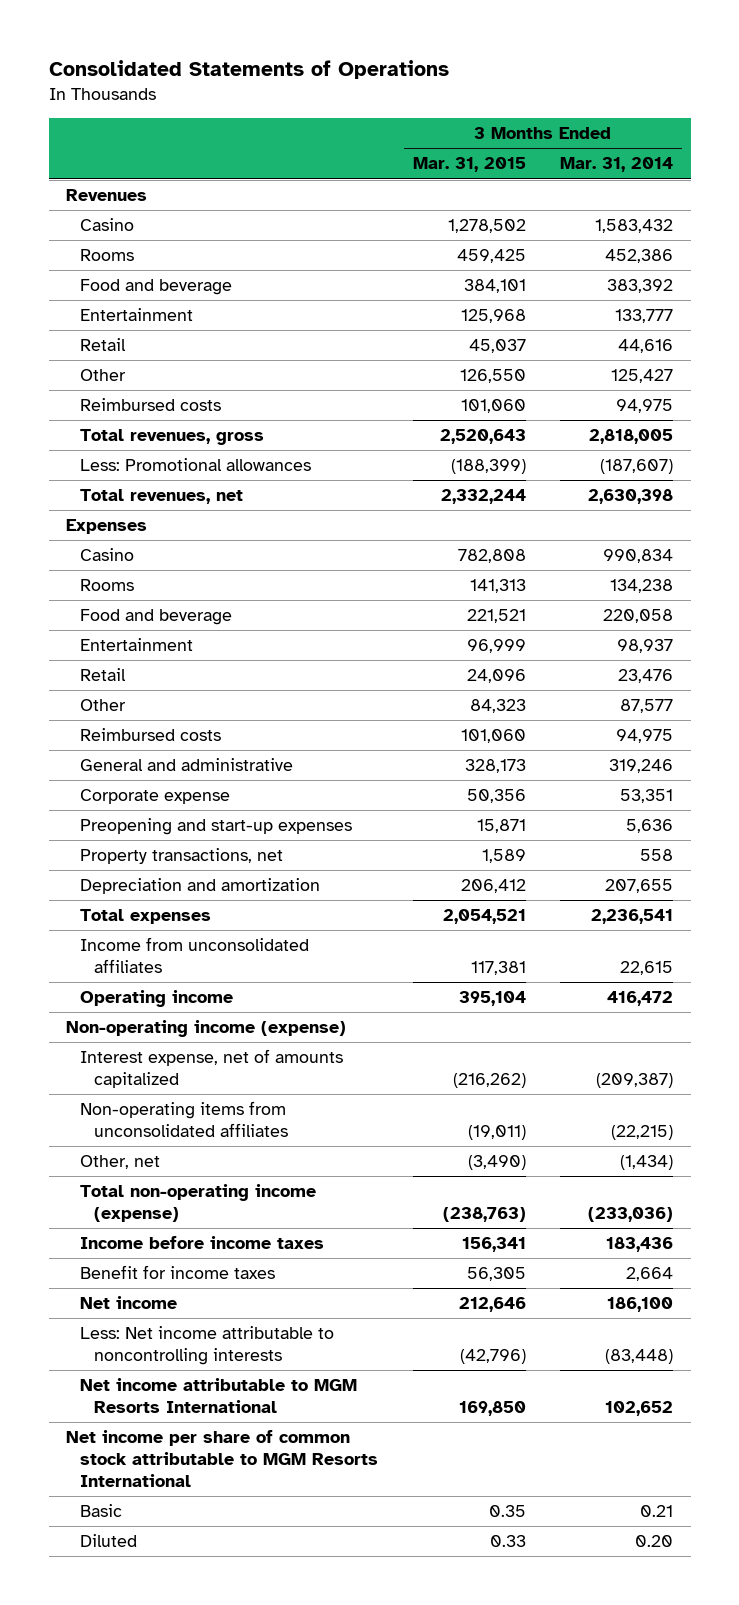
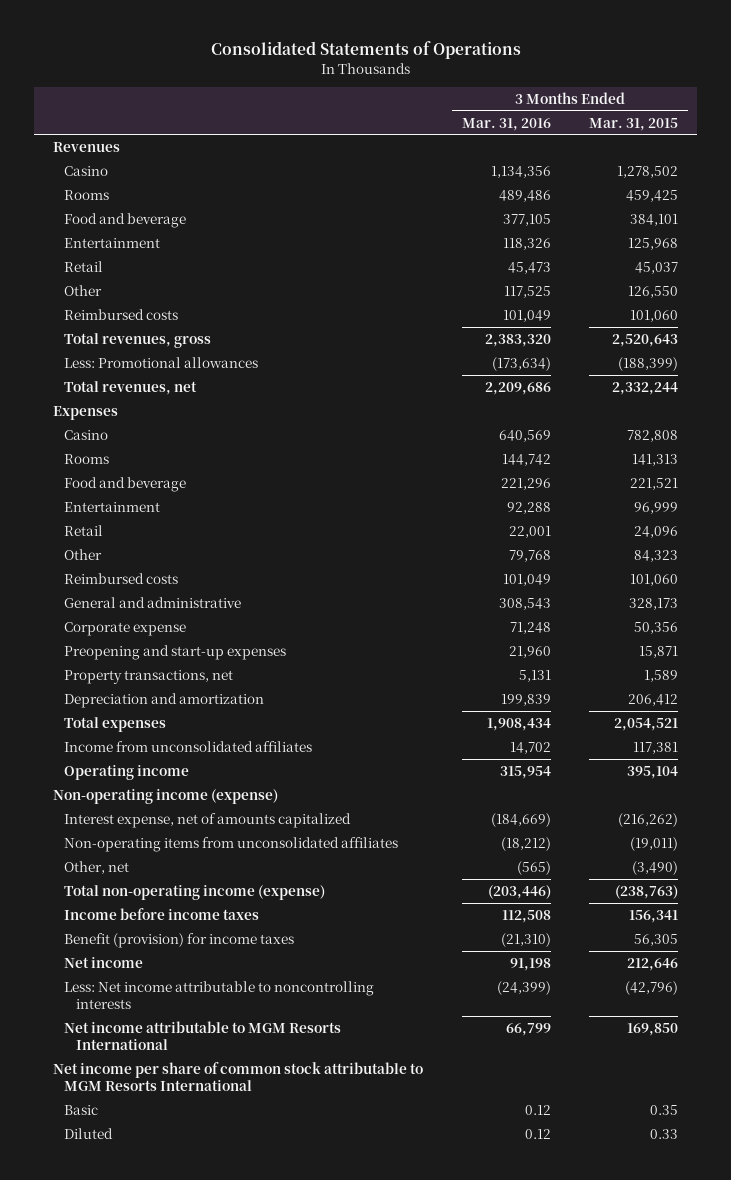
- | 3 Months Ended Mar. 31, 2015 | 3 Months Ended Mar. 31, 2014
+ | 3 Months Ended Mar. 31, 2016 | 3 Months Ended Mar. 31, 2015
- Benefit for income taxes | 56,305 | 2,664
+ Benefit (provision) for income taxes | (21,310) | 56,305

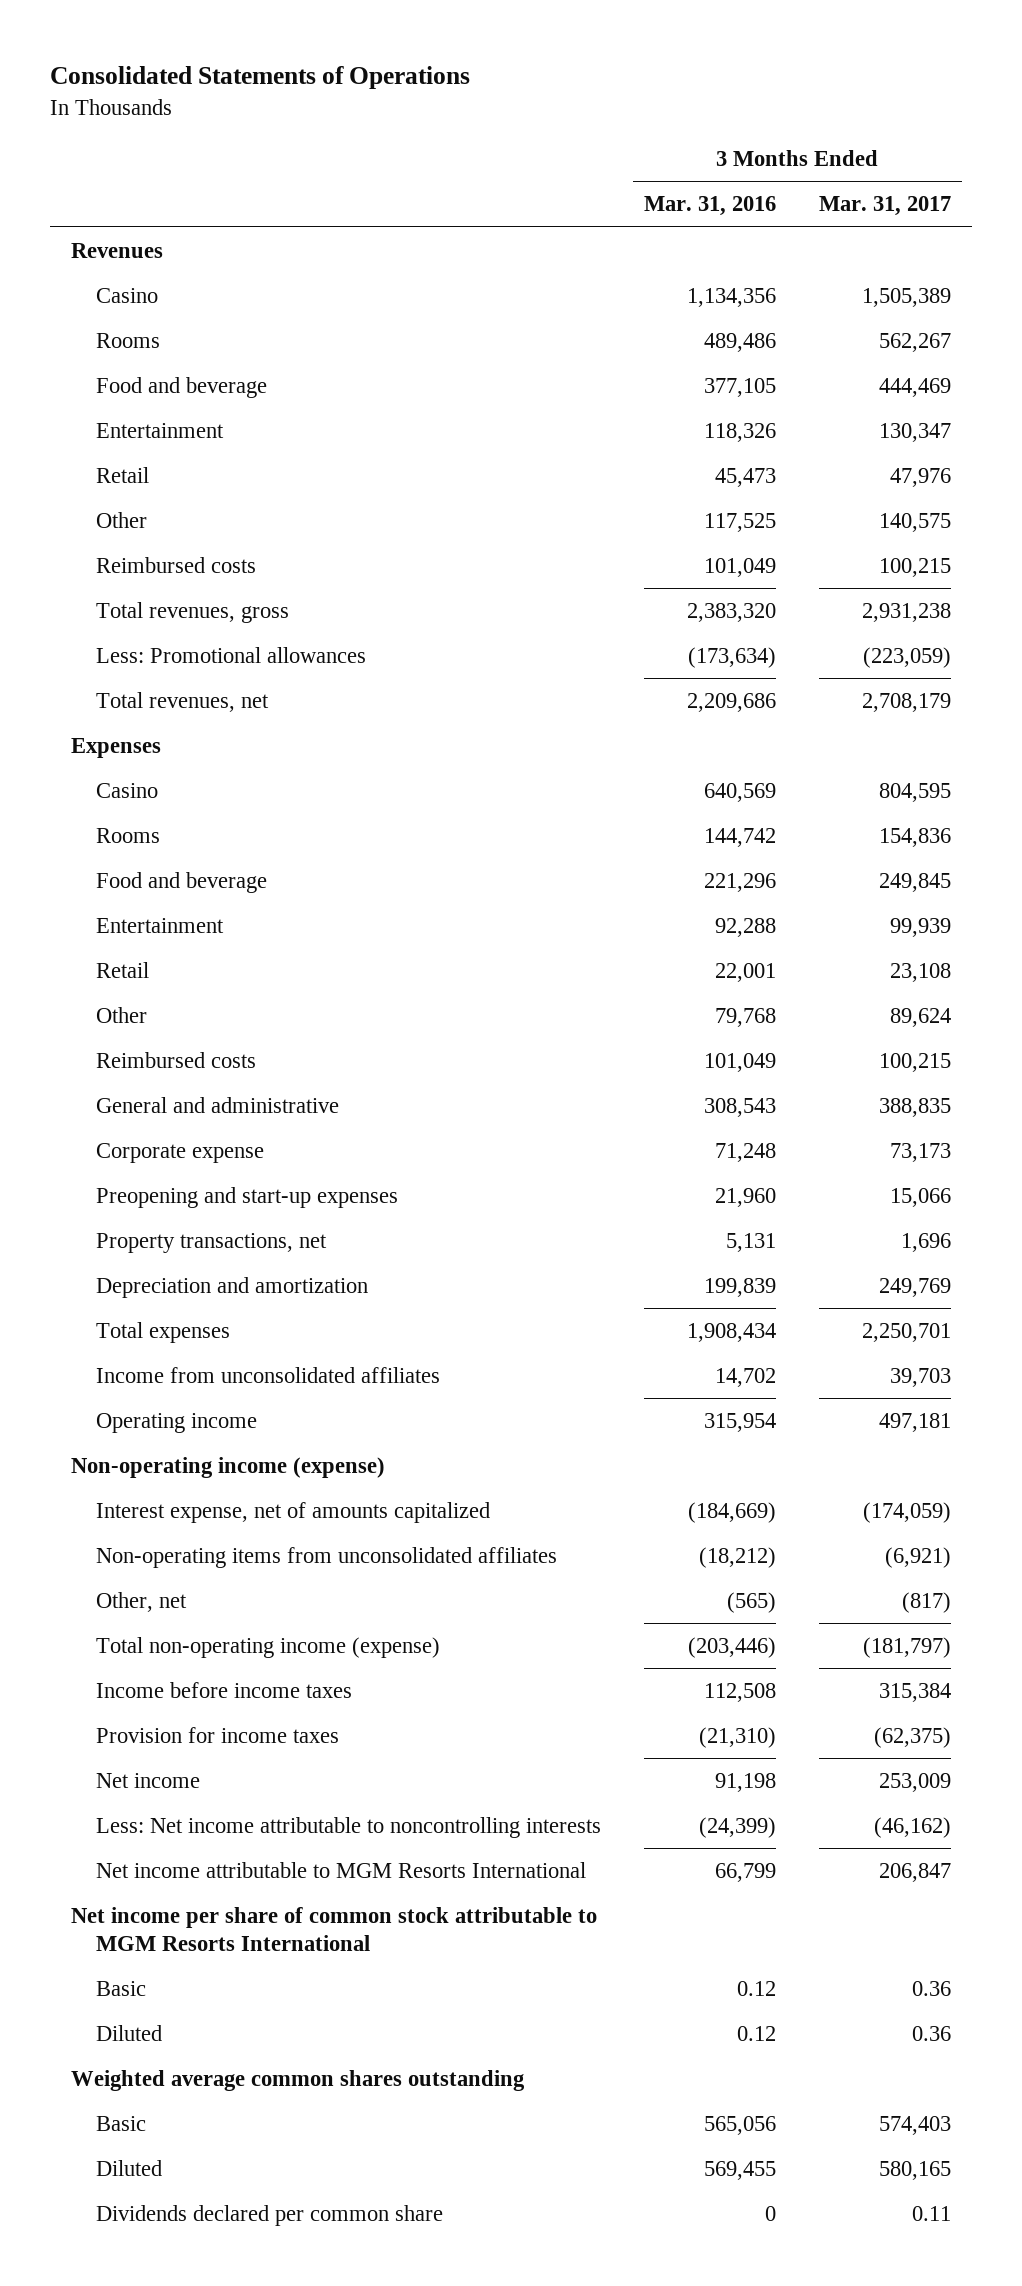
- | 3 Months Ended Mar. 31, 2016 | 3 Months Ended Mar. 31, 2015
+ | 3 Months Ended Mar. 31, 2016 | 3 Months Ended Mar. 31, 2017
- Benefit (provision) for income taxes | (21,310) | 56,305
+ Provision for income taxes | (21,310) | (62,375)
+ Weighted average common shares outstanding
+ Basic | 565,056 | 574,403
+ Diluted | 569,455 | 580,165
+ Dividends declared per common share | 0 | 0.11

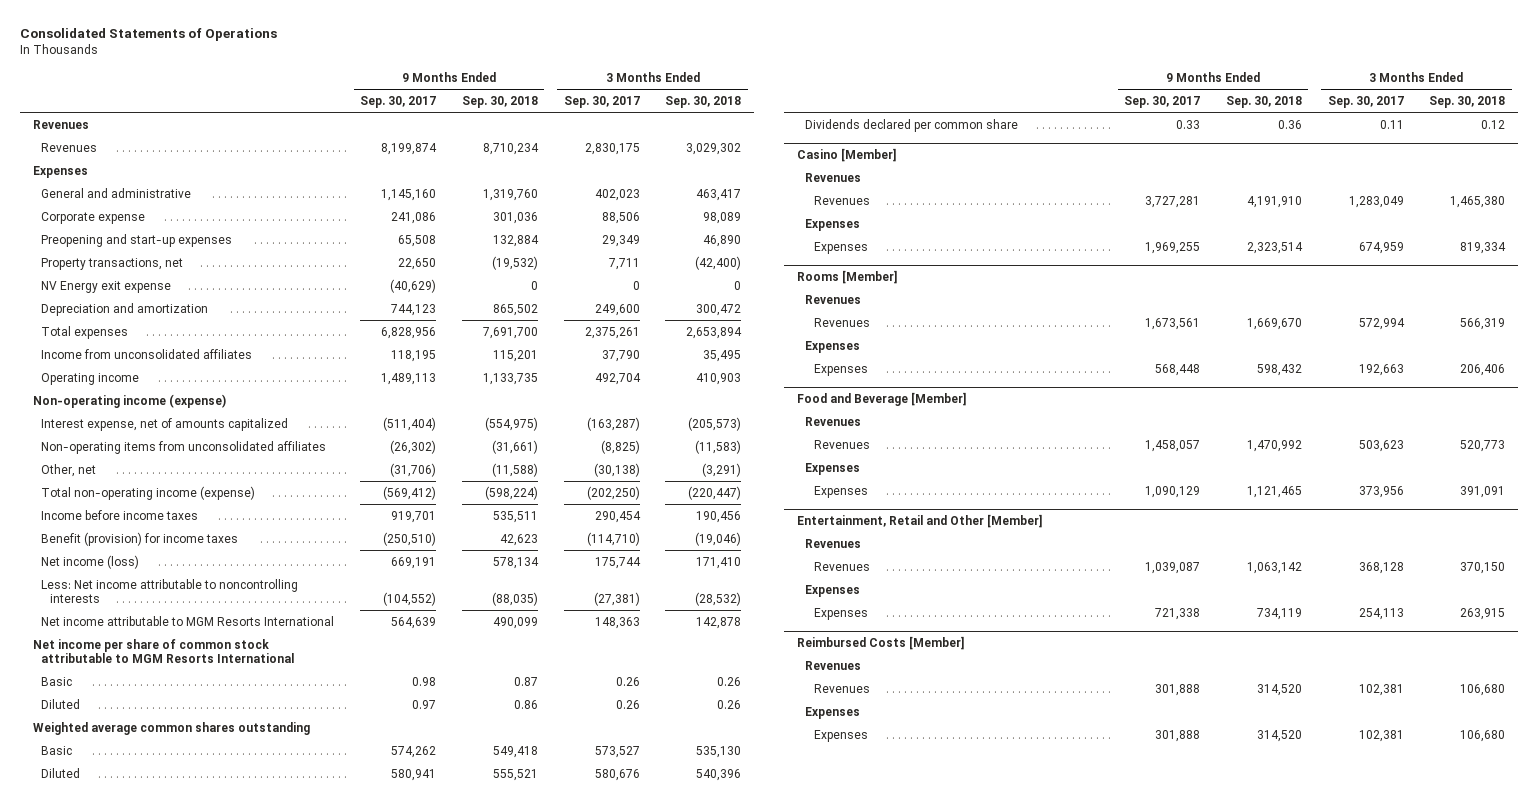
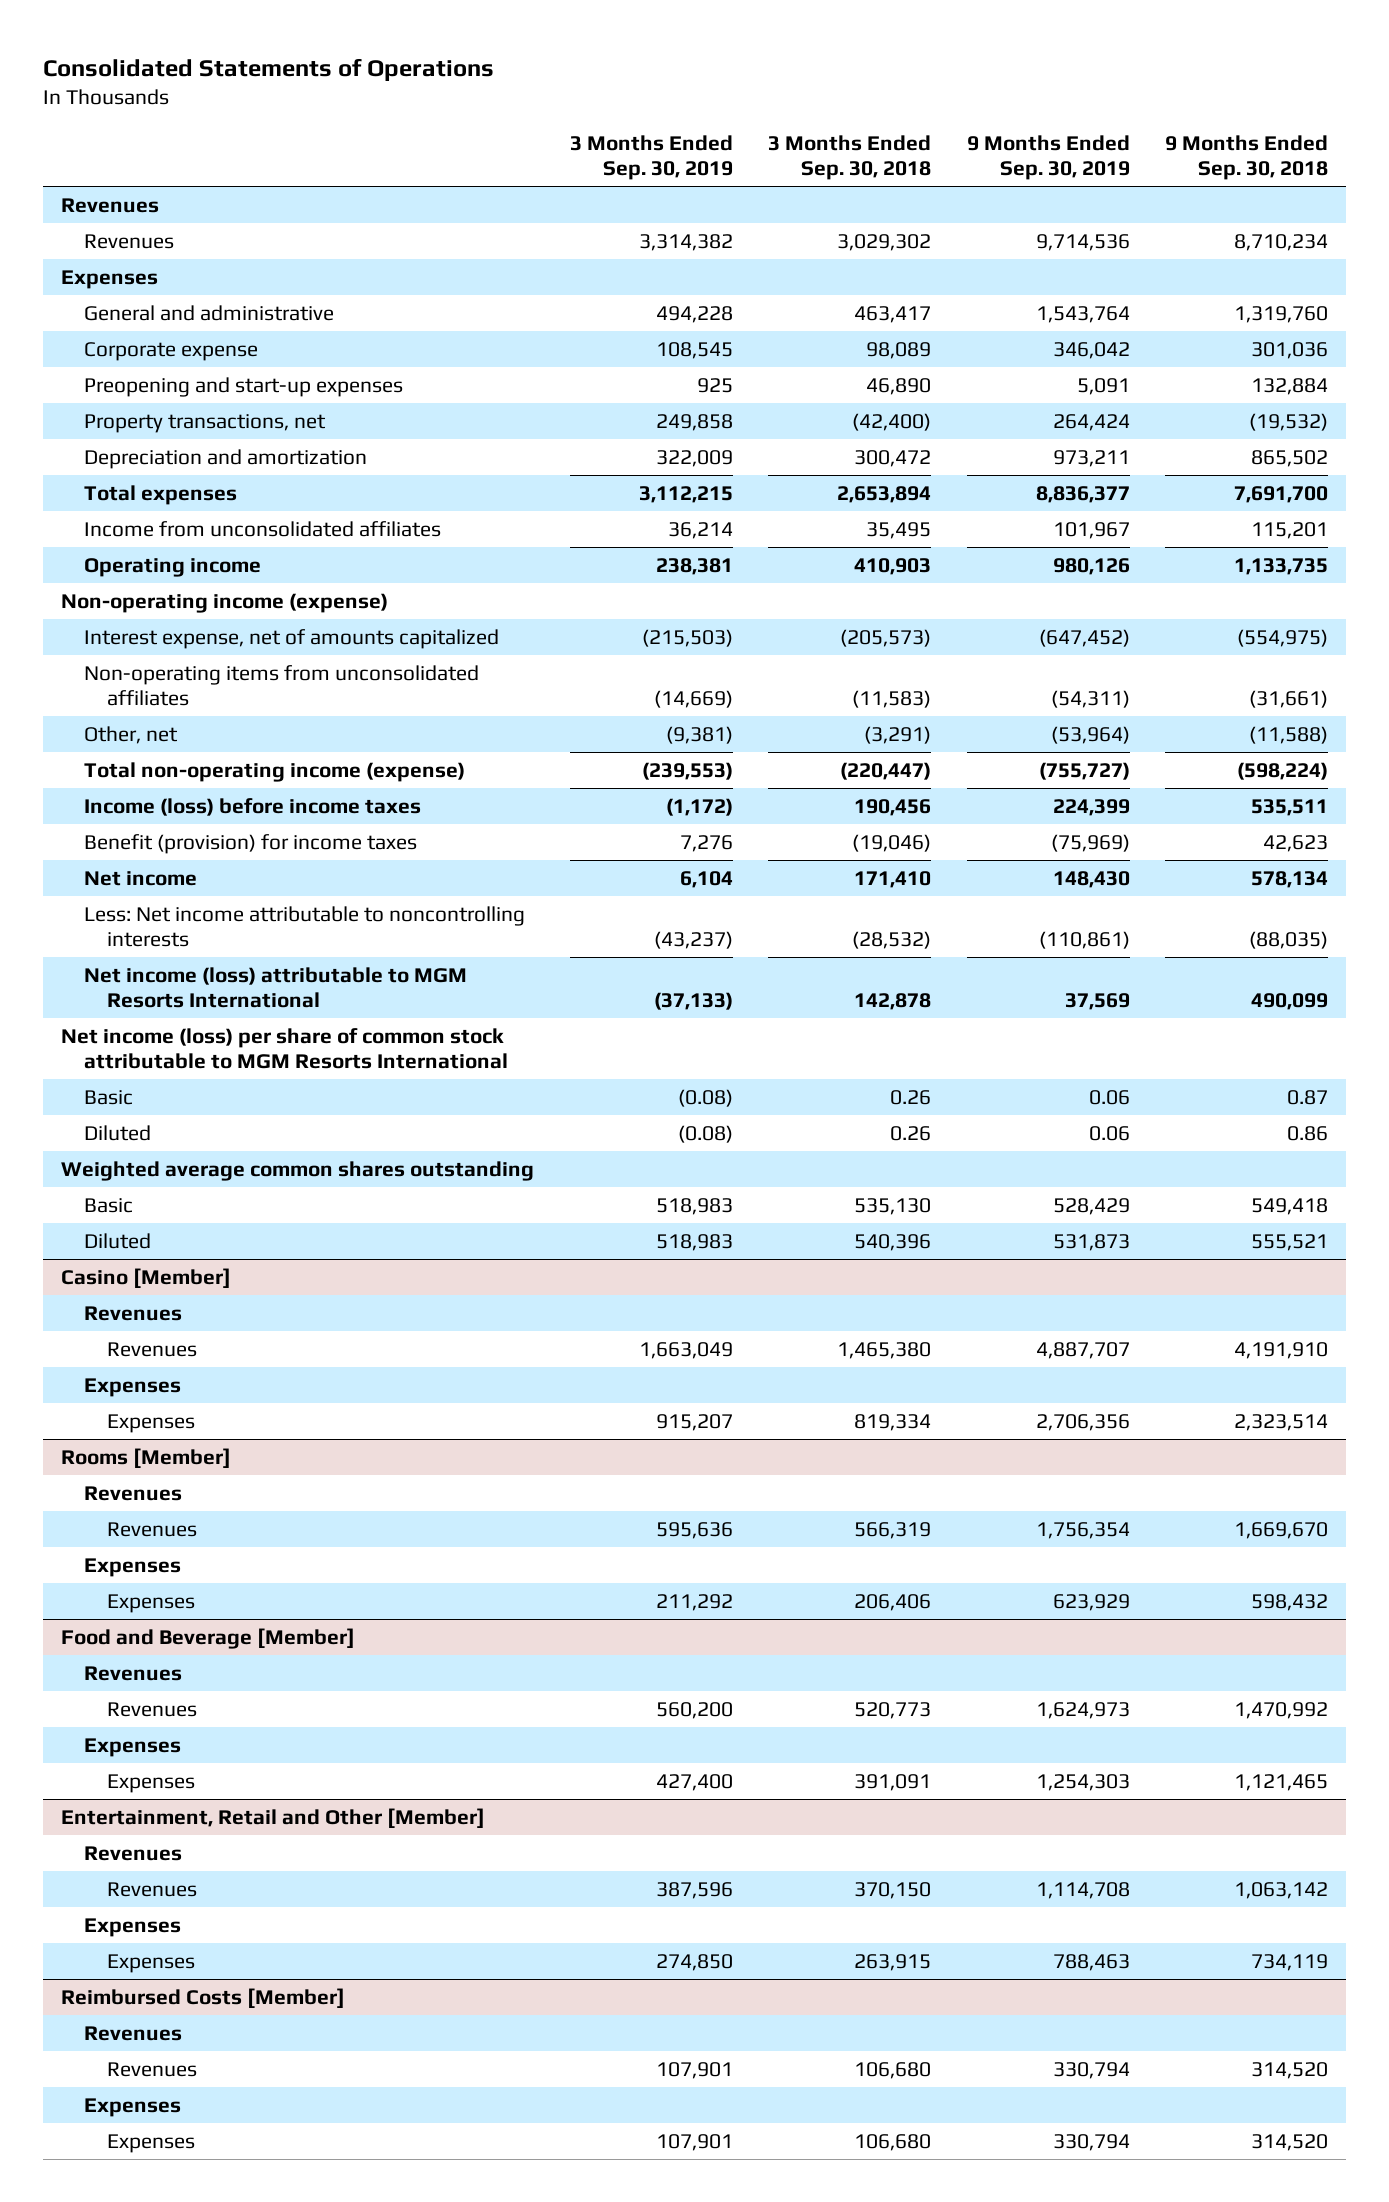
- | 9 Months Ended Sep. 30, 2017 | 9 Months Ended Sep. 30, 2018 | 3 Months Ended Sep. 30, 2017 | 3 Months Ended Sep. 30, 2018
+ | 3 Months Ended Sep. 30, 2019 | 3 Months Ended Sep. 30, 2018 | 9 Months Ended Sep. 30, 2019 | 9 Months Ended Sep. 30, 2018
- NV Energy exit expense | (40,629) | 0 | 0 | 0
- Income before income taxes | 919,701 | 535,511 | 290,454 | 190,456
+ Income (loss) before income taxes | (1,172) | 190,456 | 224,399 | 535,511
- Net income (loss) | 669,191 | 578,134 | 175,744 | 171,410
+ Net income | 6,104 | 171,410 | 148,430 | 578,134
- Net income attributable to MGM Resorts International | 564,639 | 490,099 | 148,363 | 142,878
- Net income per share of common stock attributable to MGM Resorts International
+ Net income (loss) attributable to MGM Resorts International | (37,133) | 142,878 | 37,569 | 490,099
+ Net income (loss) per share of common stock attributable to MGM Resorts International
- Dividends declared per common share | 0.33 | 0.36 | 0.11 | 0.12

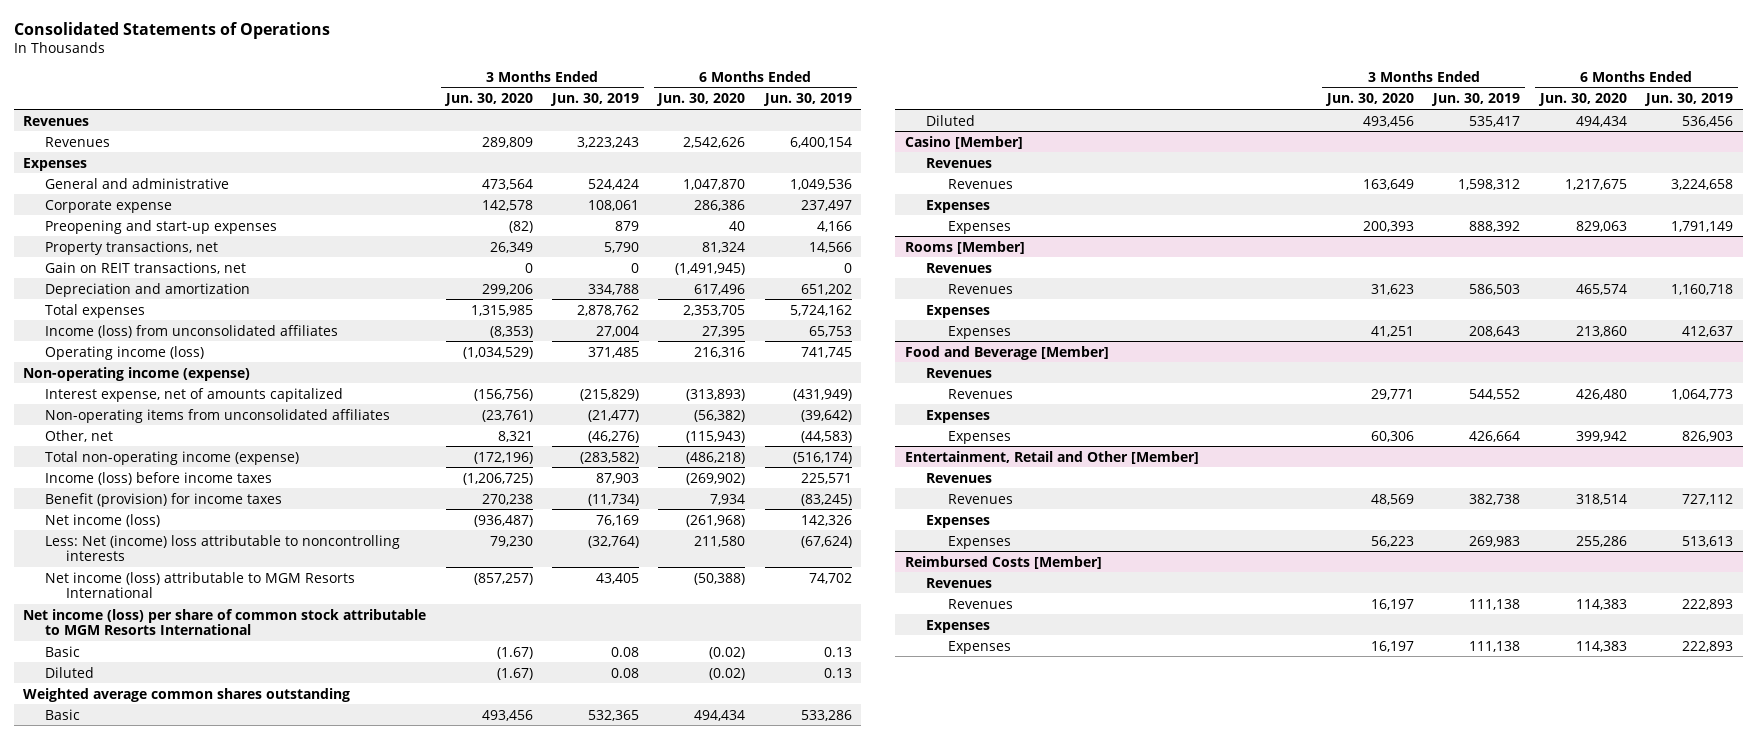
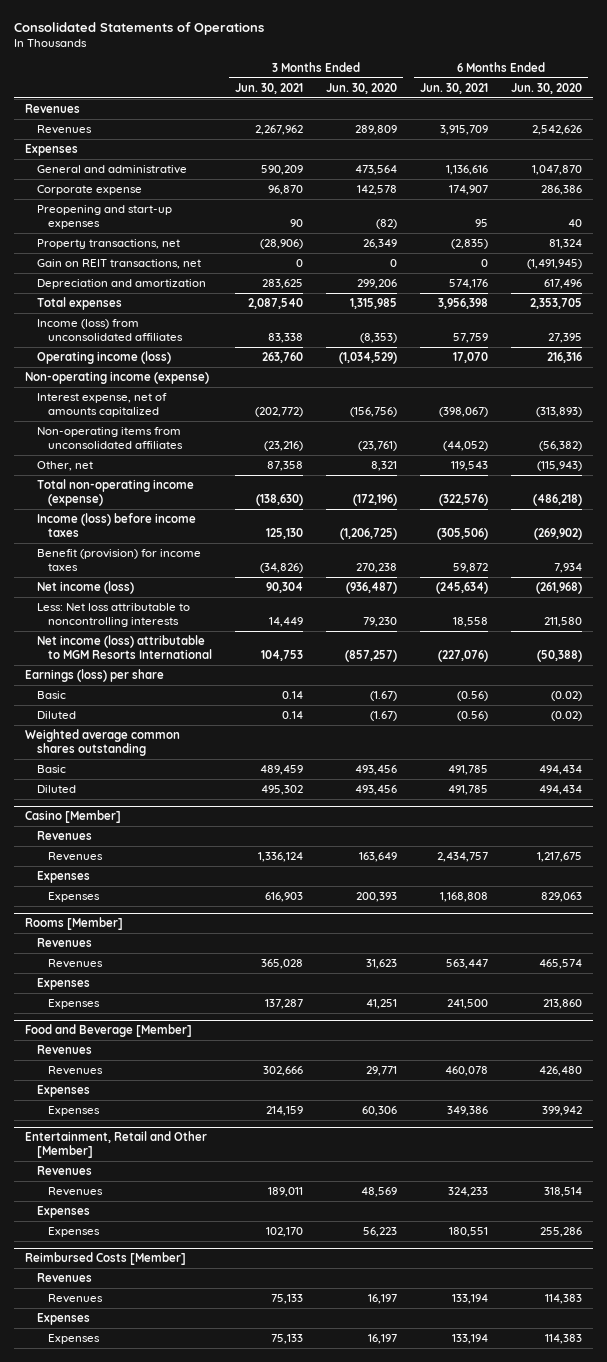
- | 3 Months Ended Jun. 30, 2020 | 3 Months Ended Jun. 30, 2019 | 6 Months Ended Jun. 30, 2020 | 6 Months Ended Jun. 30, 2019
+ | 3 Months Ended Jun. 30, 2021 | 3 Months Ended Jun. 30, 2020 | 6 Months Ended Jun. 30, 2021 | 6 Months Ended Jun. 30, 2020
- Less: Net (income) loss attributable to noncontrolling interests | 79,230 | (32,764) | 211,580 | (67,624)
+ Less: Net loss attributable to noncontrolling interests | 14,449 | 79,230 | 18,558 | 211,580
- Net income (loss) per share of common stock attributable to MGM Resorts International
+ Earnings (loss) per share

